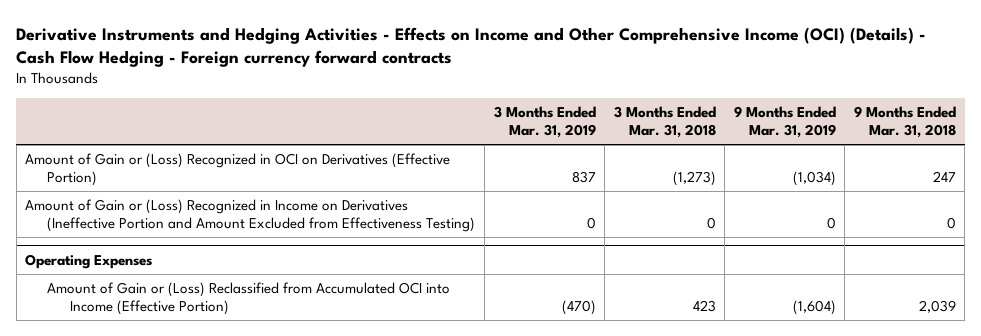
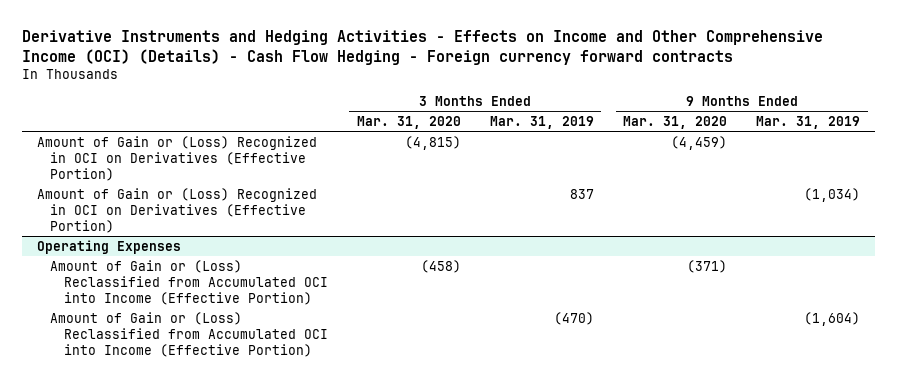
- | 3 Months Ended Mar. 31, 2019 | 3 Months Ended Mar. 31, 2018 | 9 Months Ended Mar. 31, 2019 | 9 Months Ended Mar. 31, 2018
+ | 3 Months Ended Mar. 31, 2020 | 3 Months Ended Mar. 31, 2019 | 9 Months Ended Mar. 31, 2020 | 9 Months Ended Mar. 31, 2019
+ Amount of Gain or (Loss) Recognized in OCI on Derivatives (Effective Portion) | (4,815) | | (4,459) |
- Amount of Gain or (Loss) Recognized in Income on Derivatives (Ineffective Portion and Amount Excluded from Effectiveness Testing) | 0 | 0 | 0 | 0
@ Operating Expenses
+ Amount of Gain or (Loss) Reclassified from Accumulated OCI into Income (Effective Portion) | (458) | | (371) |

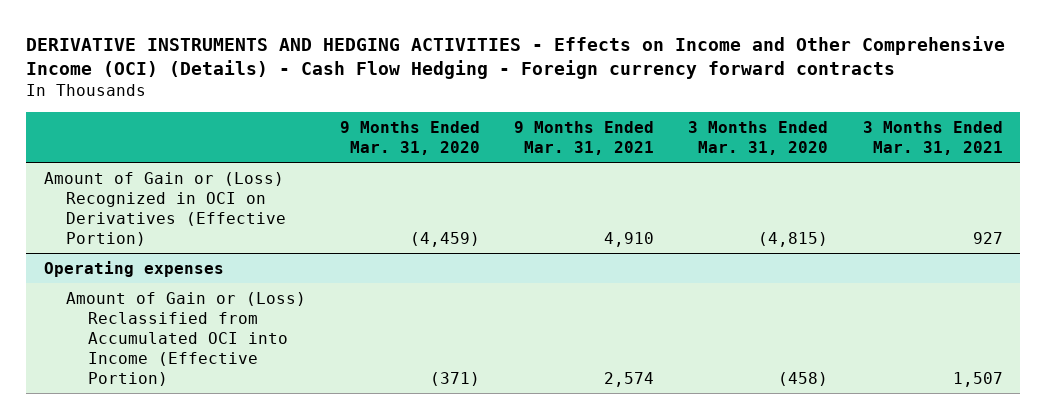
- Derivative Instruments and Hedging Activities - Effects on Income and Other Comprehensive Income (OCI) (Details) - Cash Flow Hedging - Foreign currency forward contracts
+ DERIVATIVE INSTRUMENTS AND HEDGING ACTIVITIES - Effects on Income and Other Comprehensive Income (OCI) (Details) - Cash Flow Hedging - Foreign currency forward contracts
- | 3 Months Ended Mar. 31, 2020 | 3 Months Ended Mar. 31, 2019 | 9 Months Ended Mar. 31, 2020 | 9 Months Ended Mar. 31, 2019
+ | 9 Months Ended Mar. 31, 2020 | 9 Months Ended Mar. 31, 2021 | 3 Months Ended Mar. 31, 2020 | 3 Months Ended Mar. 31, 2021
- Amount of Gain or (Loss) Recognized in OCI on Derivatives (Effective Portion) | | 837 | | (1,034)
- Operating Expenses
+ Operating expenses
- Amount of Gain or (Loss) Reclassified from Accumulated OCI into Income (Effective Portion) | | (470) | | (1,604)

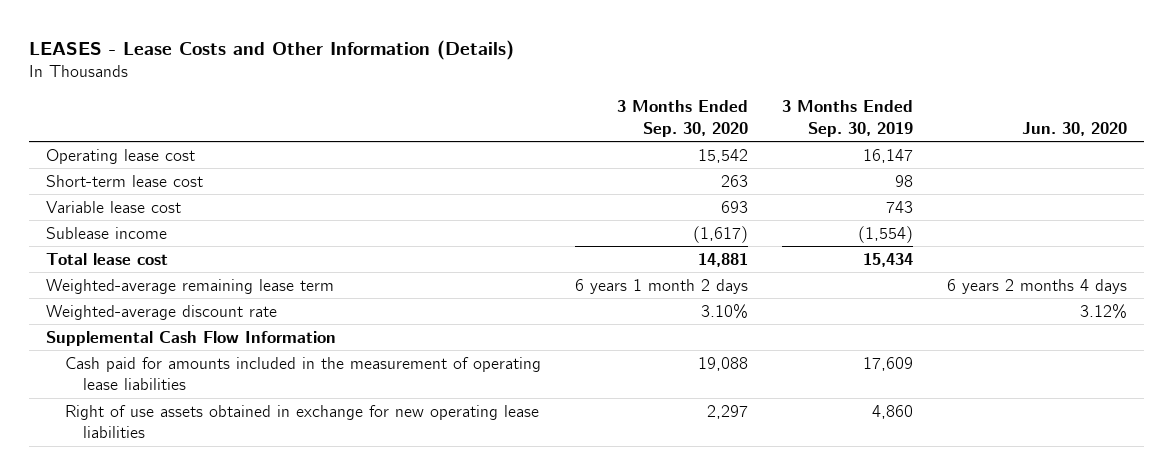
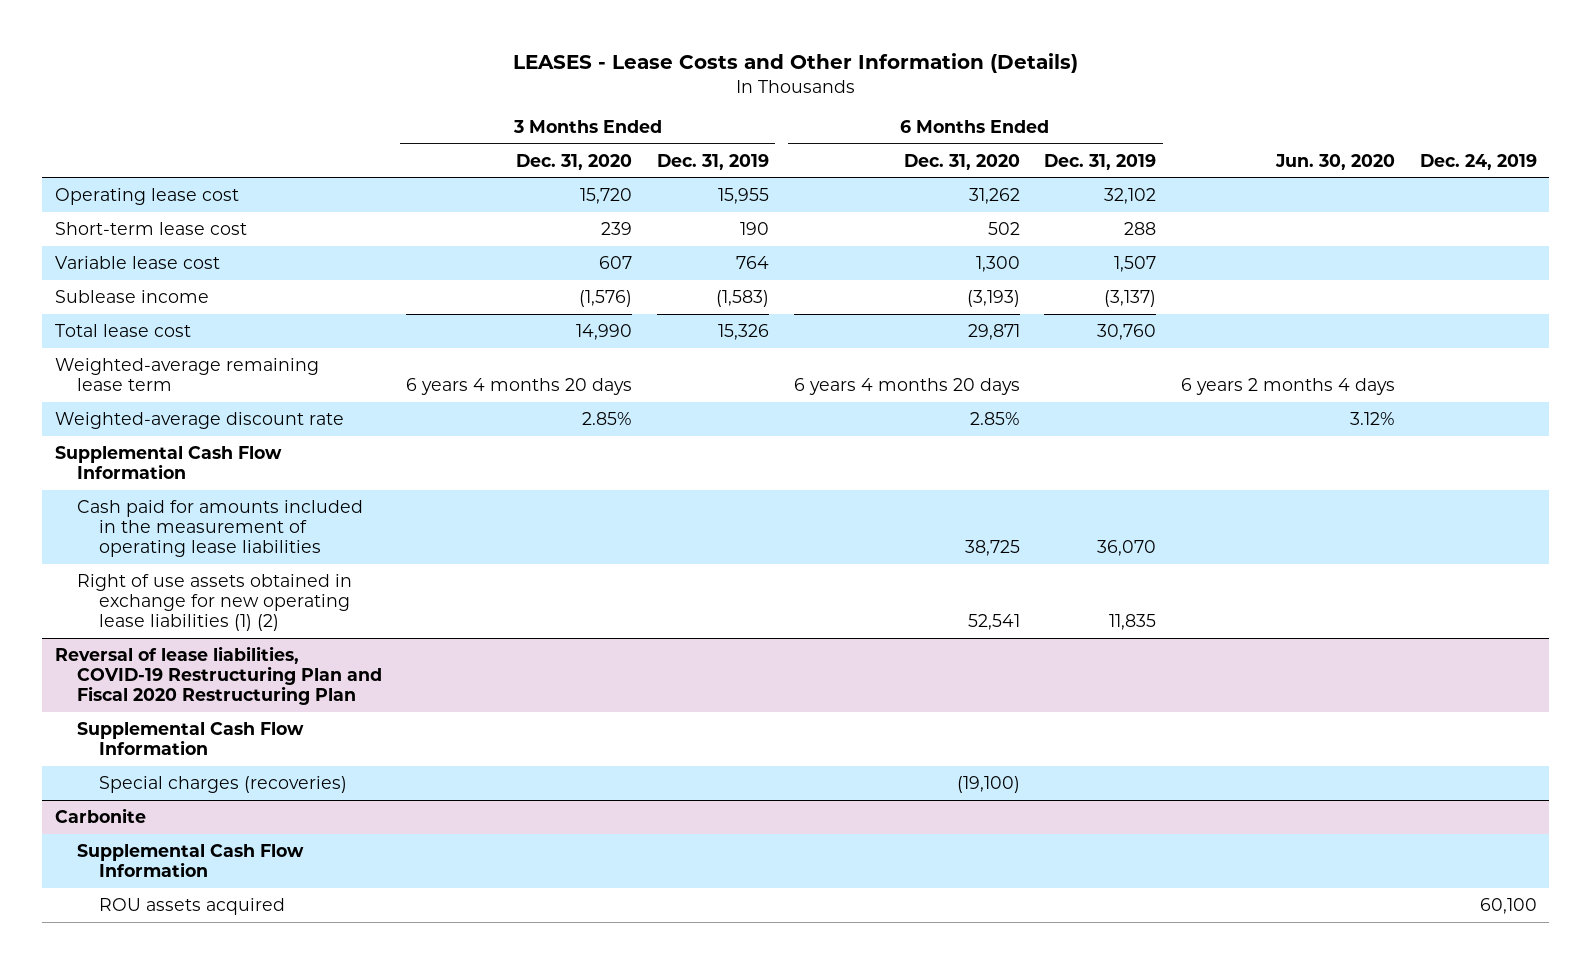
- | 3 Months Ended Sep. 30, 2020 | 3 Months Ended Sep. 30, 2019 | Jun. 30, 2020
+ | 3 Months Ended Dec. 31, 2020 | 3 Months Ended Dec. 31, 2019 | 6 Months Ended Dec. 31, 2020 | 6 Months Ended Dec. 31, 2019 | Jun. 30, 2020 | Dec. 24, 2019
- Right of use assets obtained in exchange for new operating lease liabilities | 2,297 | 4,860 |
+ Right of use assets obtained in exchange for new operating lease liabilities (1) (2) | | | 52,541 | 11,835 | |
+ Reversal of lease liabilities, COVID-19 Restructuring Plan and Fiscal 2020 Restructuring Plan
+ Supplemental Cash Flow Information
+ Special charges (recoveries) | | | (19,100) | | |
+ Carbonite
+ Supplemental Cash Flow Information
+ ROU assets acquired | | | | | | 60,100

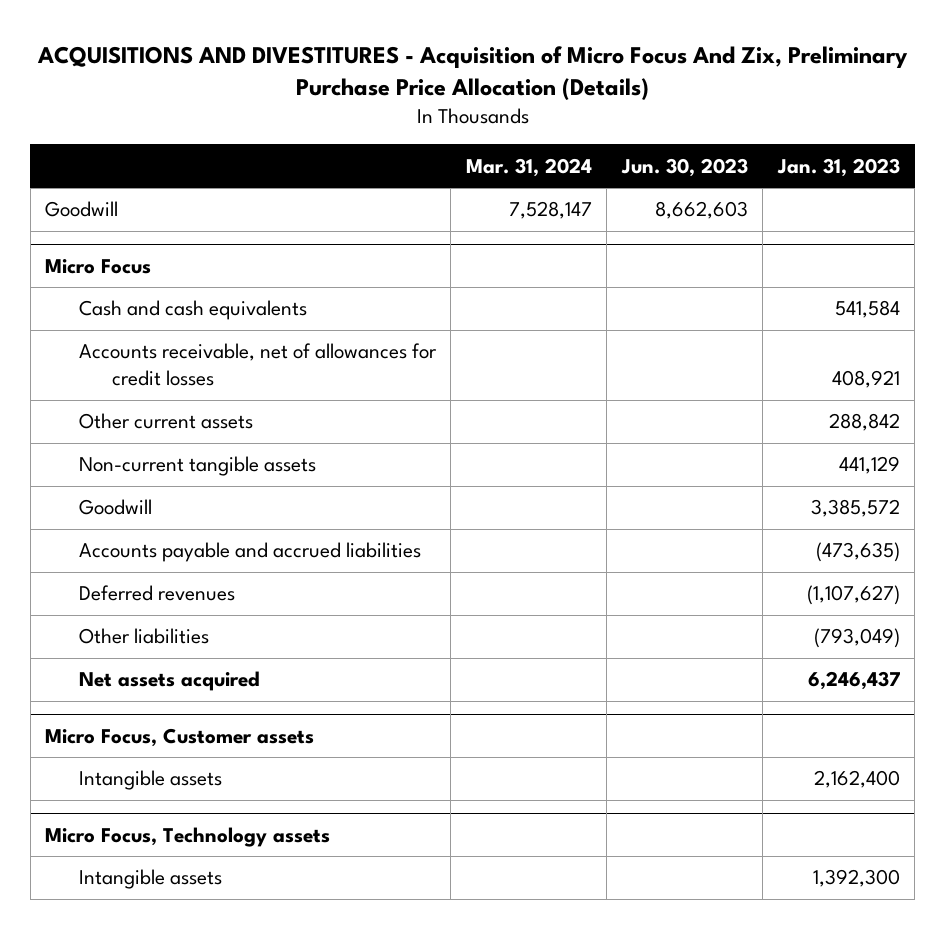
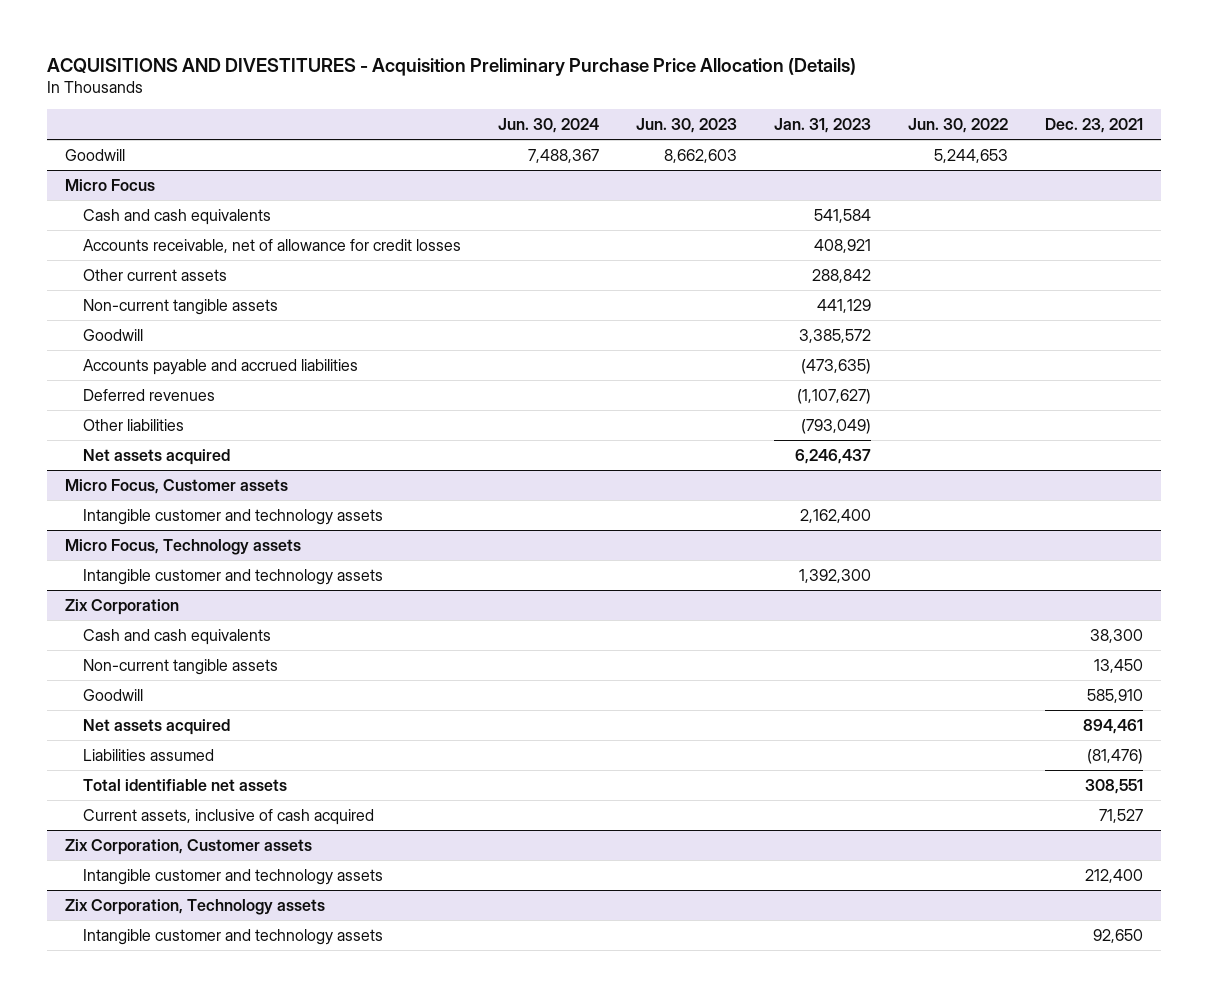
- ACQUISITIONS AND DIVESTITURES - Acquisition of Micro Focus And Zix, Preliminary Purchase Price Allocation (Details)
+ ACQUISITIONS AND DIVESTITURES - Acquisition Preliminary Purchase Price Allocation (Details)
- | Mar. 31, 2024 | Jun. 30, 2023 | Jan. 31, 2023
+ | Jun. 30, 2024 | Jun. 30, 2023 | Jan. 31, 2023 | Jun. 30, 2022 | Dec. 23, 2021
@ Micro Focus
- Accounts receivable, net of allowances for credit losses | | | 408,921
+ Accounts receivable, net of allowance for credit losses | | | 408,921 | |
@ Micro Focus, Customer assets
- Intangible assets | | | 2,162,400
+ Intangible customer and technology assets | | | 2,162,400 | |
@ Micro Focus, Technology assets
- Intangible assets | | | 1,392,300
+ Intangible customer and technology assets | | | 1,392,300 | |
+ Zix Corporation
+ Cash and cash equivalents | | | | | 38,300
+ Non-current tangible assets | | | | | 13,450
+ Goodwill | | | | | 585,910
+ Net assets acquired | | | | | 894,461
+ Liabilities assumed | | | | | (81,476)
+ Total identifiable net assets | | | | | 308,551
+ Current assets, inclusive of cash acquired | | | | | 71,527
+ Zix Corporation, Customer assets
+ Intangible customer and technology assets | | | | | 212,400
+ Zix Corporation, Technology assets
+ Intangible customer and technology assets | | | | | 92,650

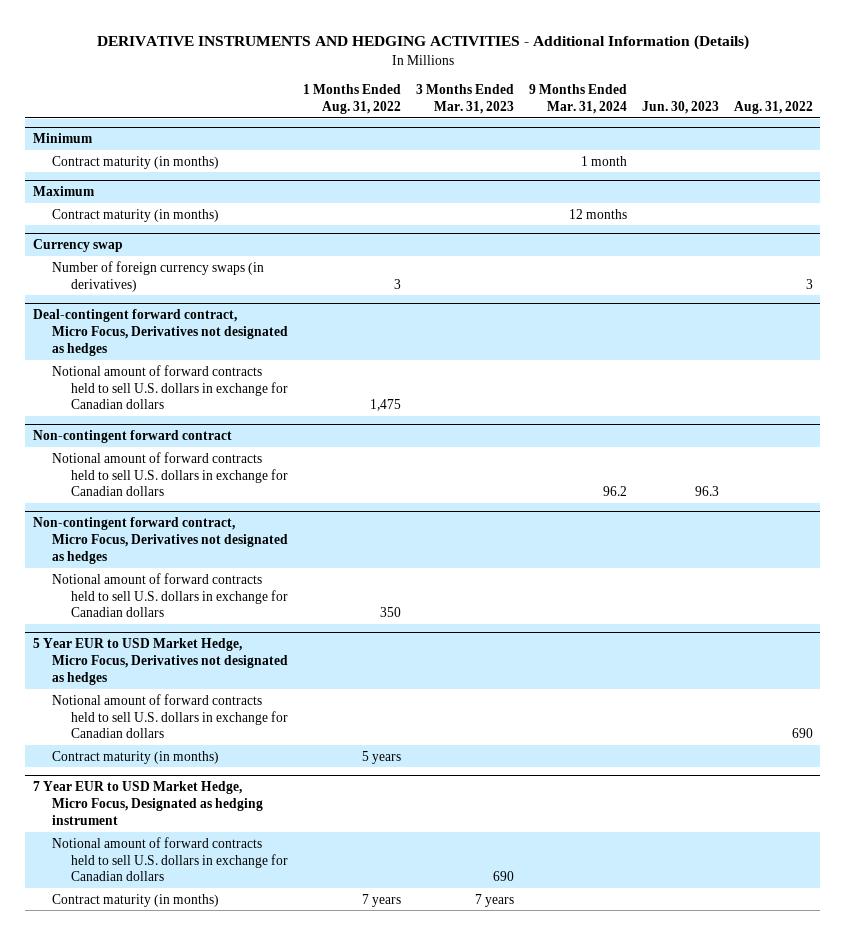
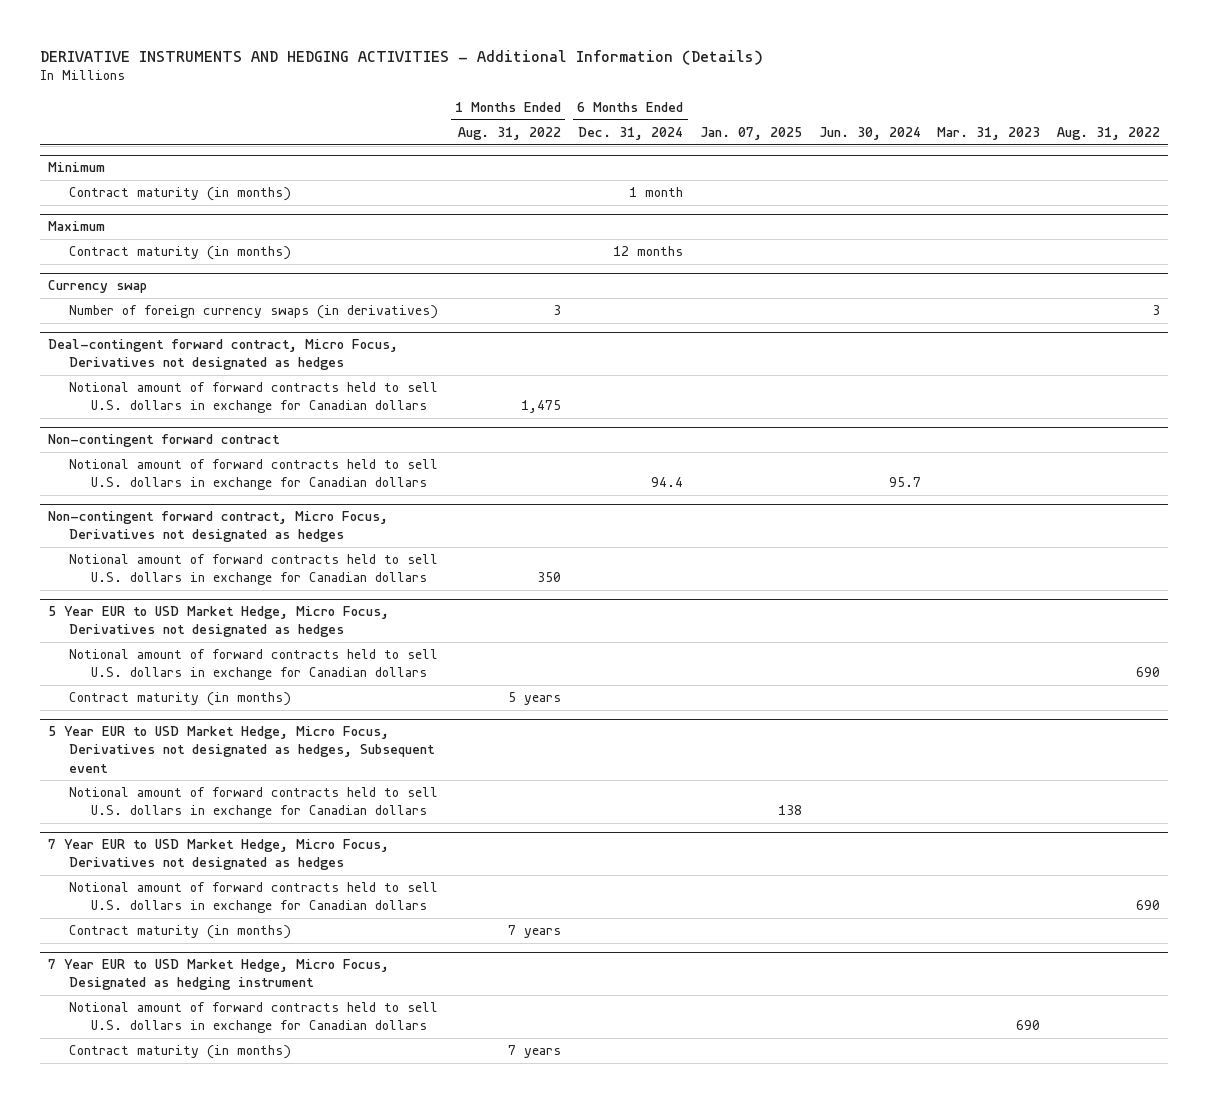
- | 1 Months Ended Aug. 31, 2022 | 3 Months Ended Mar. 31, 2023 | 9 Months Ended Mar. 31, 2024 | Jun. 30, 2023 | Aug. 31, 2022
+ | 1 Months Ended Aug. 31, 2022 | 6 Months Ended Dec. 31, 2024 | Jan. 07, 2025 | Jun. 30, 2024 | Mar. 31, 2023 | Aug. 31, 2022
+ 5 Year EUR to USD Market Hedge, Micro Focus, Derivatives not designated as hedges, Subsequent event
+ Notional amount of forward contracts held to sell U.S. dollars in exchange for Canadian dollars | | | 138 | | |
+ 7 Year EUR to USD Market Hedge, Micro Focus, Derivatives not designated as hedges
+ Notional amount of forward contracts held to sell U.S. dollars in exchange for Canadian dollars | | | | | | 690
+ Contract maturity (in months) | 7 years | | | | |

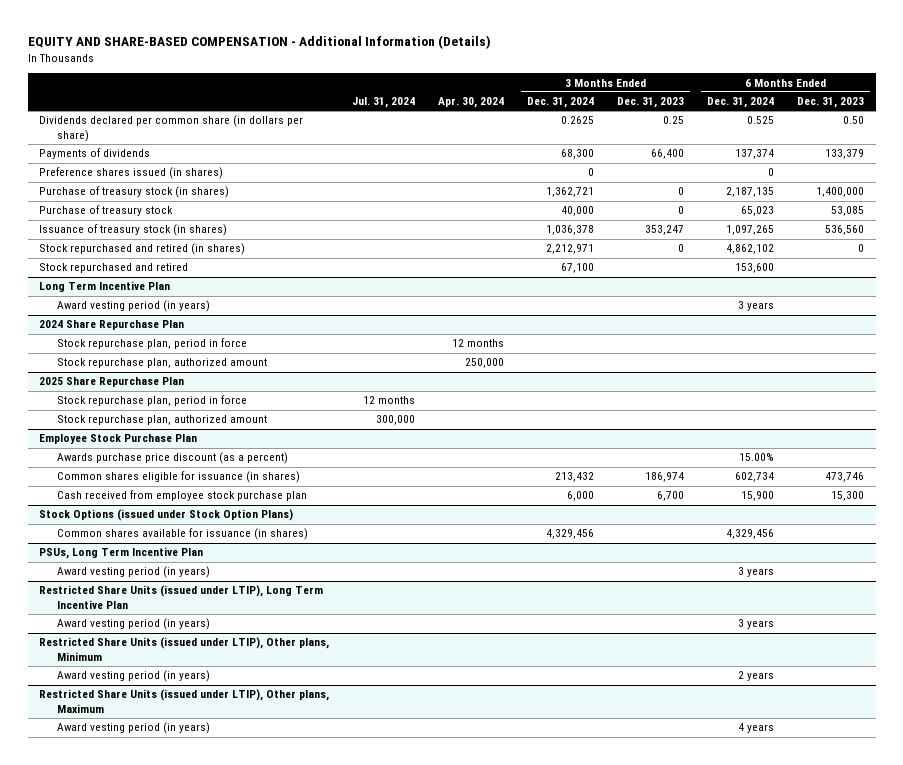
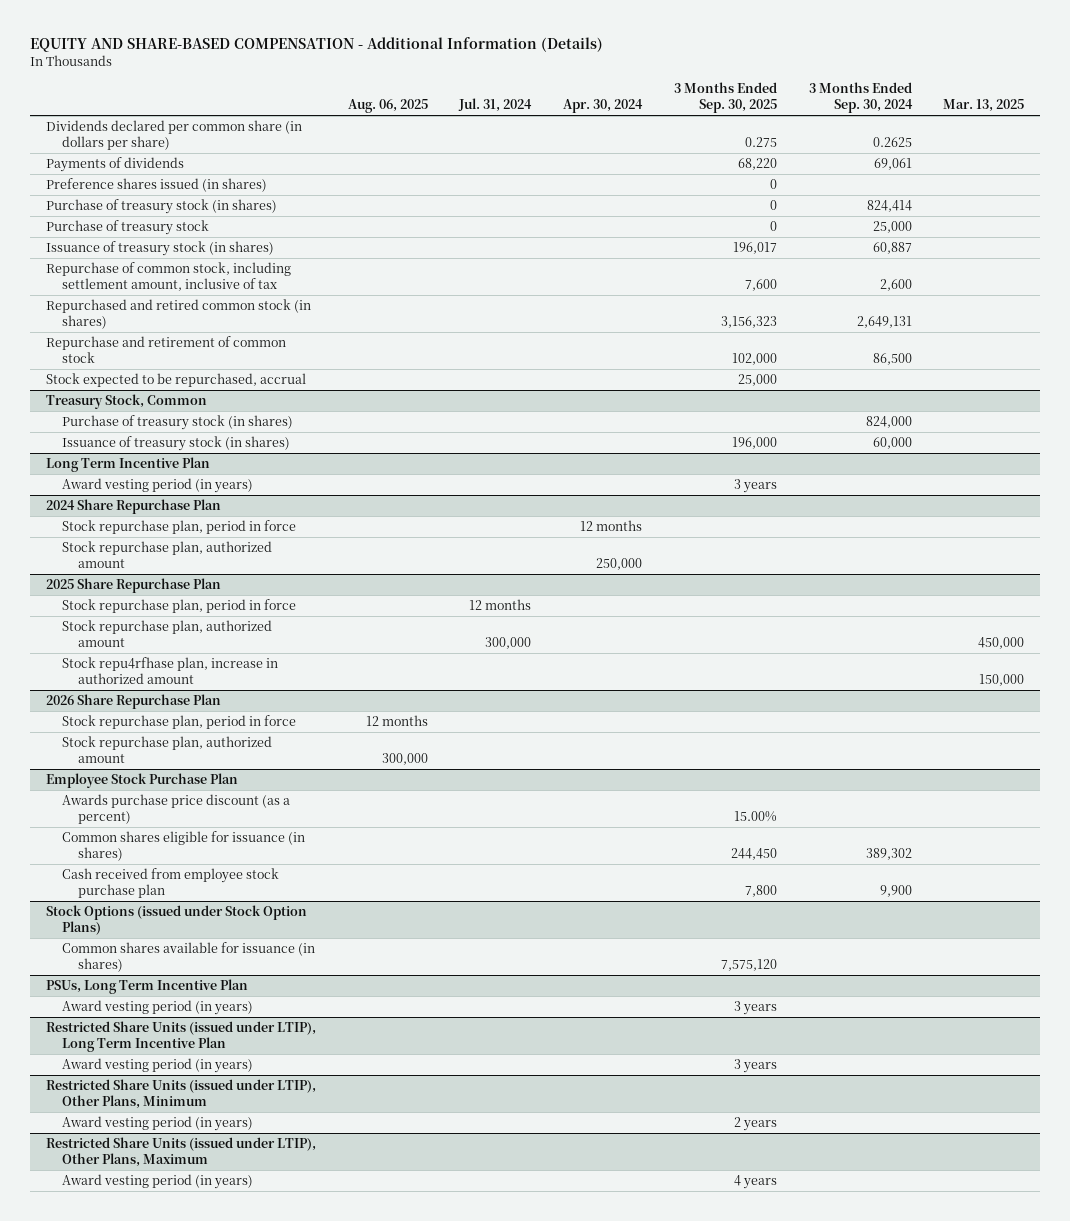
- | Jul. 31, 2024 | Apr. 30, 2024 | 3 Months Ended Dec. 31, 2024 | 3 Months Ended Dec. 31, 2023 | 6 Months Ended Dec. 31, 2024 | 6 Months Ended Dec. 31, 2023
+ | Aug. 06, 2025 | Jul. 31, 2024 | Apr. 30, 2024 | 3 Months Ended Sep. 30, 2025 | 3 Months Ended Sep. 30, 2024 | Mar. 13, 2025
- Stock repurchased and retired (in shares) | | | 2,212,971 | 0 | 4,862,102 | 0
- Stock repurchased and retired | | | 67,100 | | 153,600 |
+ Repurchase of common stock, including settlement amount, inclusive of tax | | | | 7,600 | 2,600 |
+ Repurchased and retired common stock (in shares) | | | | 3,156,323 | 2,649,131 |
+ Repurchase and retirement of common stock | | | | 102,000 | 86,500 |
+ Stock expected to be repurchased, accrual | | | | 25,000 | |
+ Treasury Stock, Common
+ Purchase of treasury stock (in shares) | | | | | 824,000 |
+ Issuance of treasury stock (in shares) | | | | 196,000 | 60,000 |
@ 2025 Share Repurchase Plan
+ Stock repu4rfhase plan, increase in authorized amount | | | | | | 150,000
+ 2026 Share Repurchase Plan
+ Stock repurchase plan, period in force | 12 months | | | | |
+ Stock repurchase plan, authorized amount | 300,000 | | | | |
- Restricted Share Units (issued under LTIP), Other plans, Minimum
+ Restricted Share Units (issued under LTIP), Other Plans, Minimum
- Restricted Share Units (issued under LTIP), Other plans, Maximum
+ Restricted Share Units (issued under LTIP), Other Plans, Maximum

